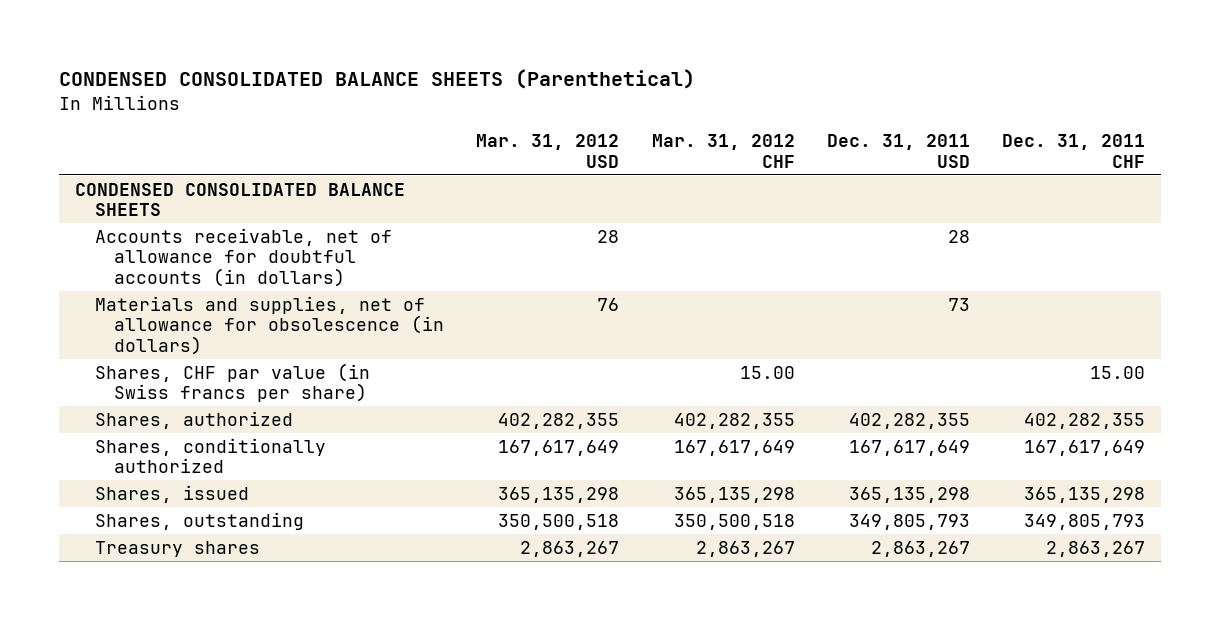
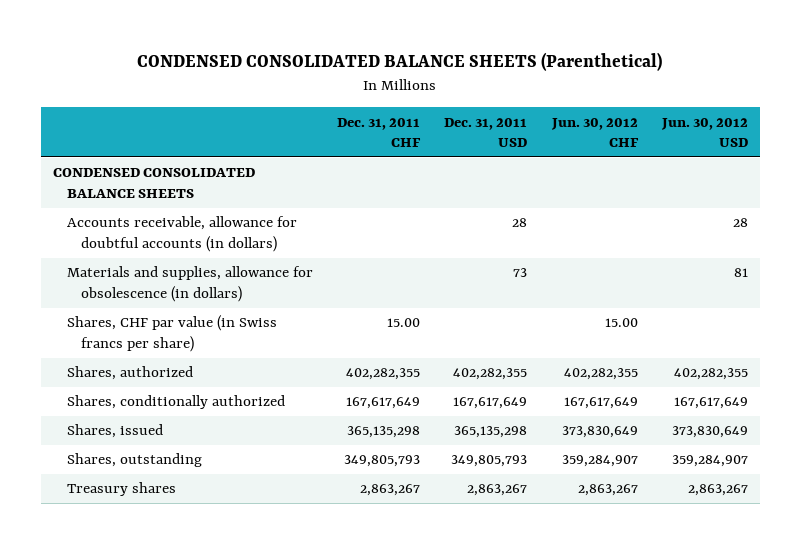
- | Mar. 31, 2012 USD | Mar. 31, 2012 CHF | Dec. 31, 2011 USD | Dec. 31, 2011 CHF
+ | Dec. 31, 2011 CHF | Dec. 31, 2011 USD | Jun. 30, 2012 CHF | Jun. 30, 2012 USD
- Accounts receivable, net of allowance for doubtful accounts (in dollars) | 28 | | 28 |
- Materials and supplies, net of allowance for obsolescence (in dollars) | 76 | | 73 |
+ Accounts receivable, allowance for doubtful accounts (in dollars) | | 28 | | 28
+ Materials and supplies, allowance for obsolescence (in dollars) | | 73 | | 81

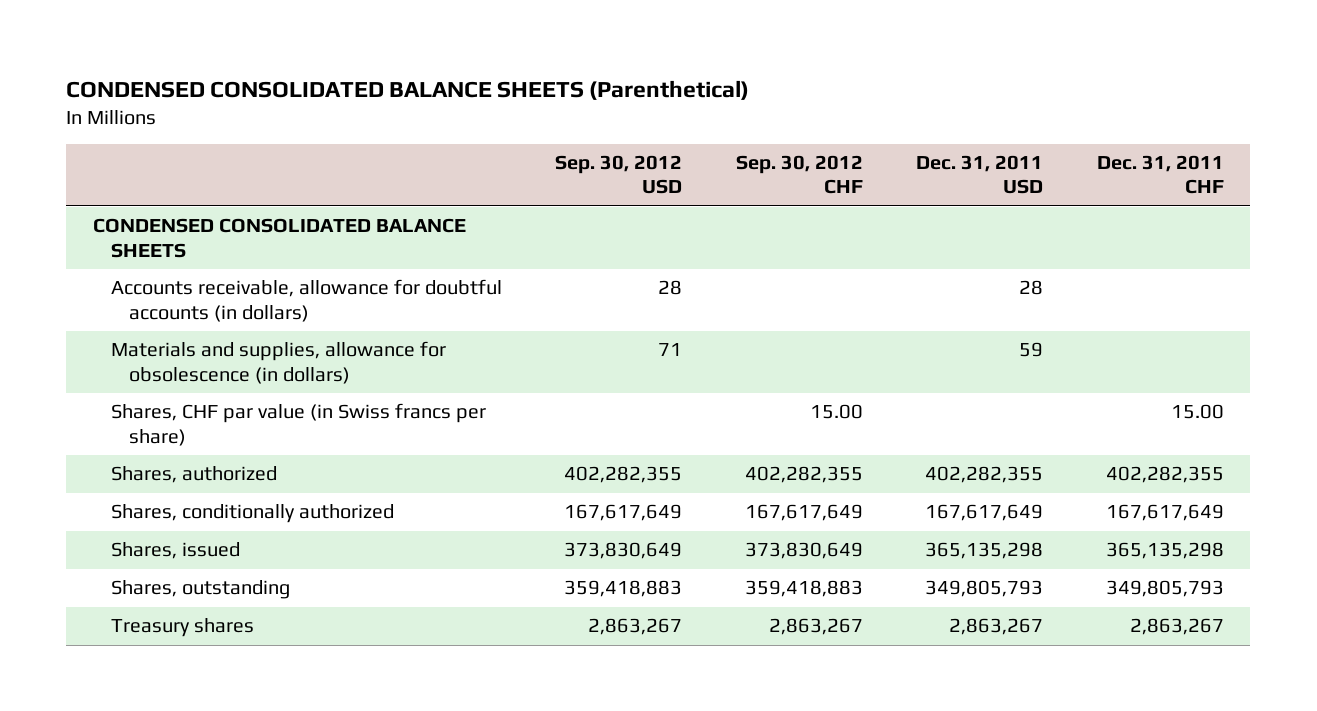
- | Dec. 31, 2011 CHF | Dec. 31, 2011 USD | Jun. 30, 2012 CHF | Jun. 30, 2012 USD
+ | Sep. 30, 2012 USD | Sep. 30, 2012 CHF | Dec. 31, 2011 USD | Dec. 31, 2011 CHF
- Materials and supplies, allowance for obsolescence (in dollars) | | 73 | | 81
+ Materials and supplies, allowance for obsolescence (in dollars) | 71 | | 59 |

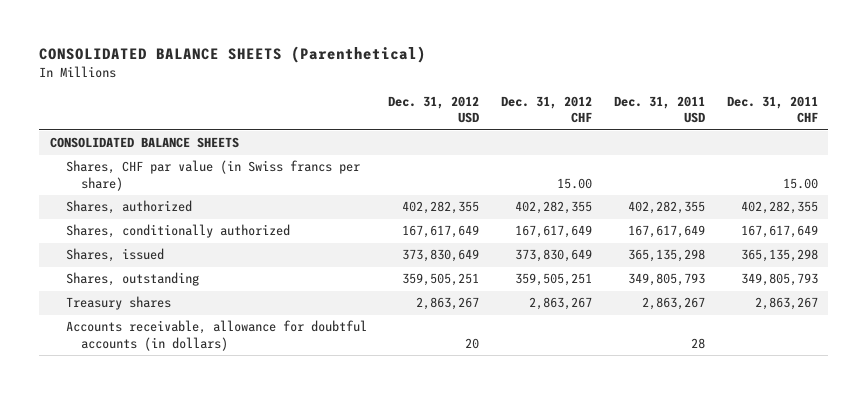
- CONDENSED CONSOLIDATED BALANCE SHEETS (Parenthetical)
+ CONSOLIDATED BALANCE SHEETS (Parenthetical)
- | Sep. 30, 2012 USD | Sep. 30, 2012 CHF | Dec. 31, 2011 USD | Dec. 31, 2011 CHF
+ | Dec. 31, 2012 USD | Dec. 31, 2012 CHF | Dec. 31, 2011 USD | Dec. 31, 2011 CHF
- CONDENSED CONSOLIDATED BALANCE SHEETS
- Materials and supplies, allowance for obsolescence (in dollars) | 71 | | 59 |
+ CONSOLIDATED BALANCE SHEETS
moved down: Accounts receivable, allowance for doubtful accounts (in dollars) | 20 | | 28 |

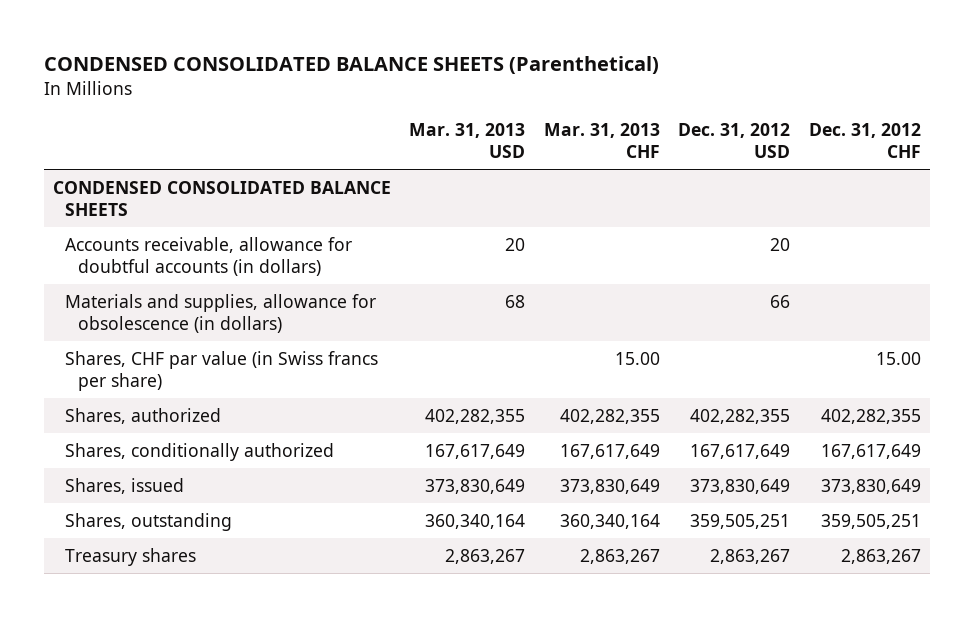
- CONSOLIDATED BALANCE SHEETS (Parenthetical)
+ CONDENSED CONSOLIDATED BALANCE SHEETS (Parenthetical)
- | Dec. 31, 2012 USD | Dec. 31, 2012 CHF | Dec. 31, 2011 USD | Dec. 31, 2011 CHF
+ | Mar. 31, 2013 USD | Mar. 31, 2013 CHF | Dec. 31, 2012 USD | Dec. 31, 2012 CHF
- CONSOLIDATED BALANCE SHEETS
+ CONDENSED CONSOLIDATED BALANCE SHEETS
moved up: Accounts receivable, allowance for doubtful accounts (in dollars) | 20 | | 20 |
+ Materials and supplies, allowance for obsolescence (in dollars) | 68 | | 66 |

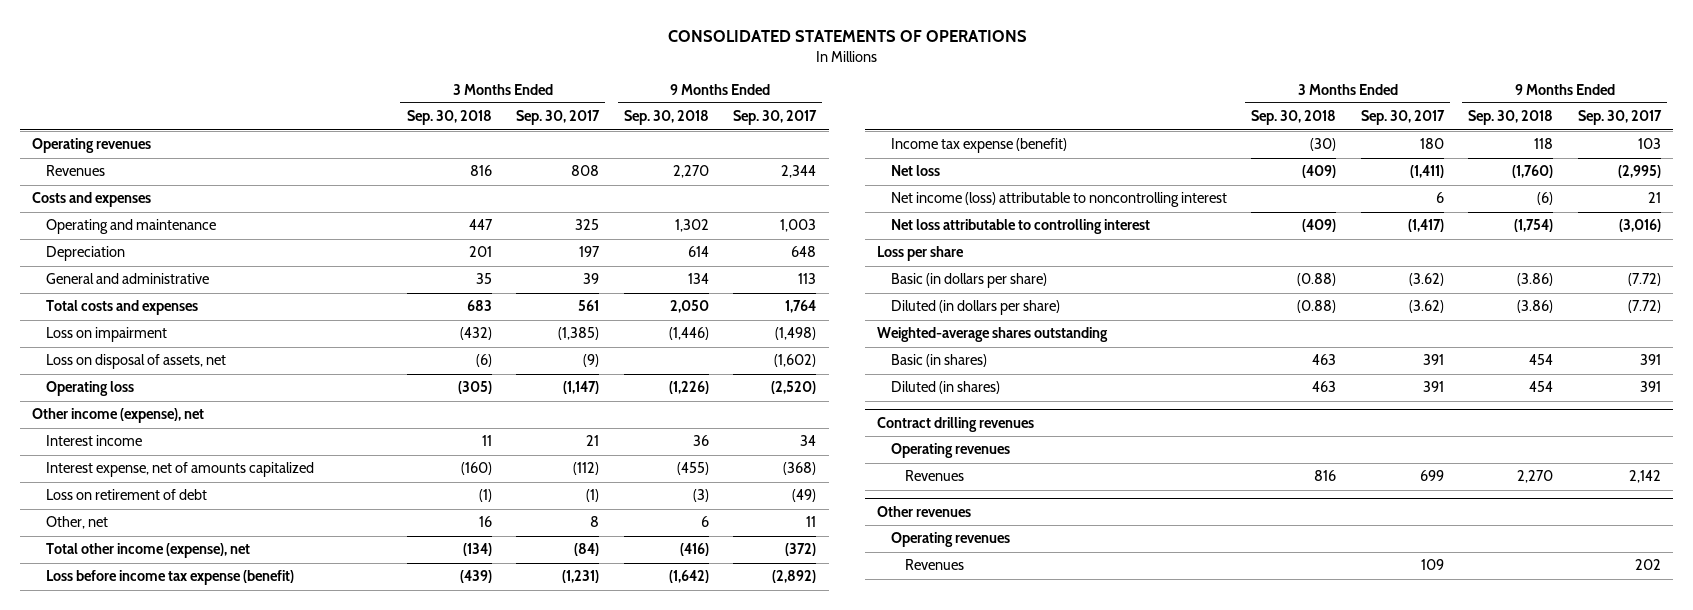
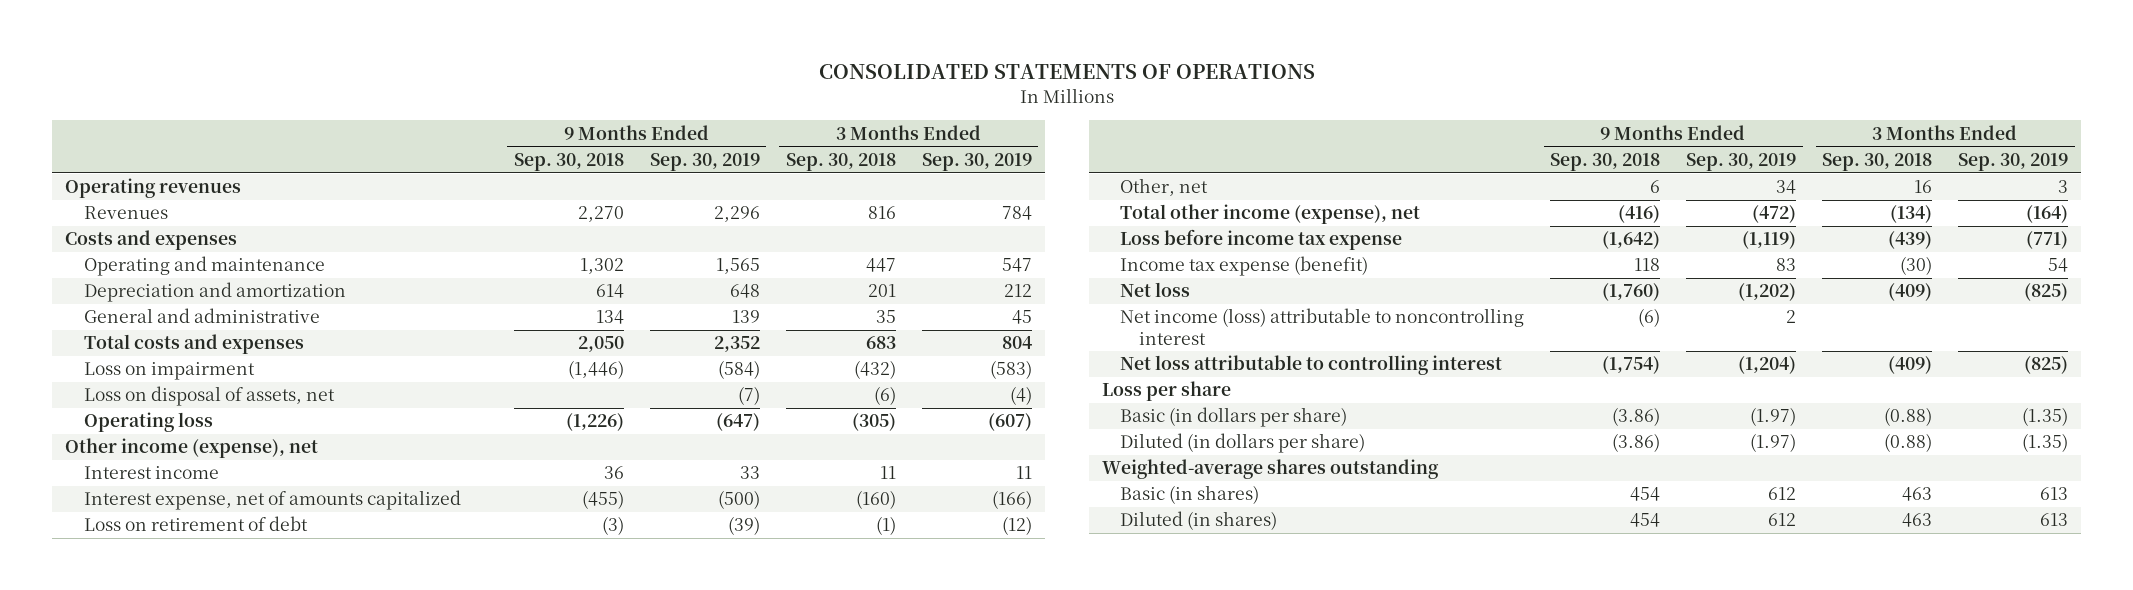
- | 3 Months Ended Sep. 30, 2018 | 3 Months Ended Sep. 30, 2017 | 9 Months Ended Sep. 30, 2018 | 9 Months Ended Sep. 30, 2017
+ | 9 Months Ended Sep. 30, 2018 | 9 Months Ended Sep. 30, 2019 | 3 Months Ended Sep. 30, 2018 | 3 Months Ended Sep. 30, 2019
- Depreciation | 201 | 197 | 614 | 648
+ Depreciation and amortization | 614 | 648 | 201 | 212
- Loss before income tax expense (benefit) | (439) | (1,231) | (1,642) | (2,892)
+ Loss before income tax expense | (1,642) | (1,119) | (439) | (771)
- Contract drilling revenues
- Operating revenues
- Revenues | 816 | 699 | 2,270 | 2,142
- Other revenues
- Operating revenues
- Revenues | | 109 | | 202

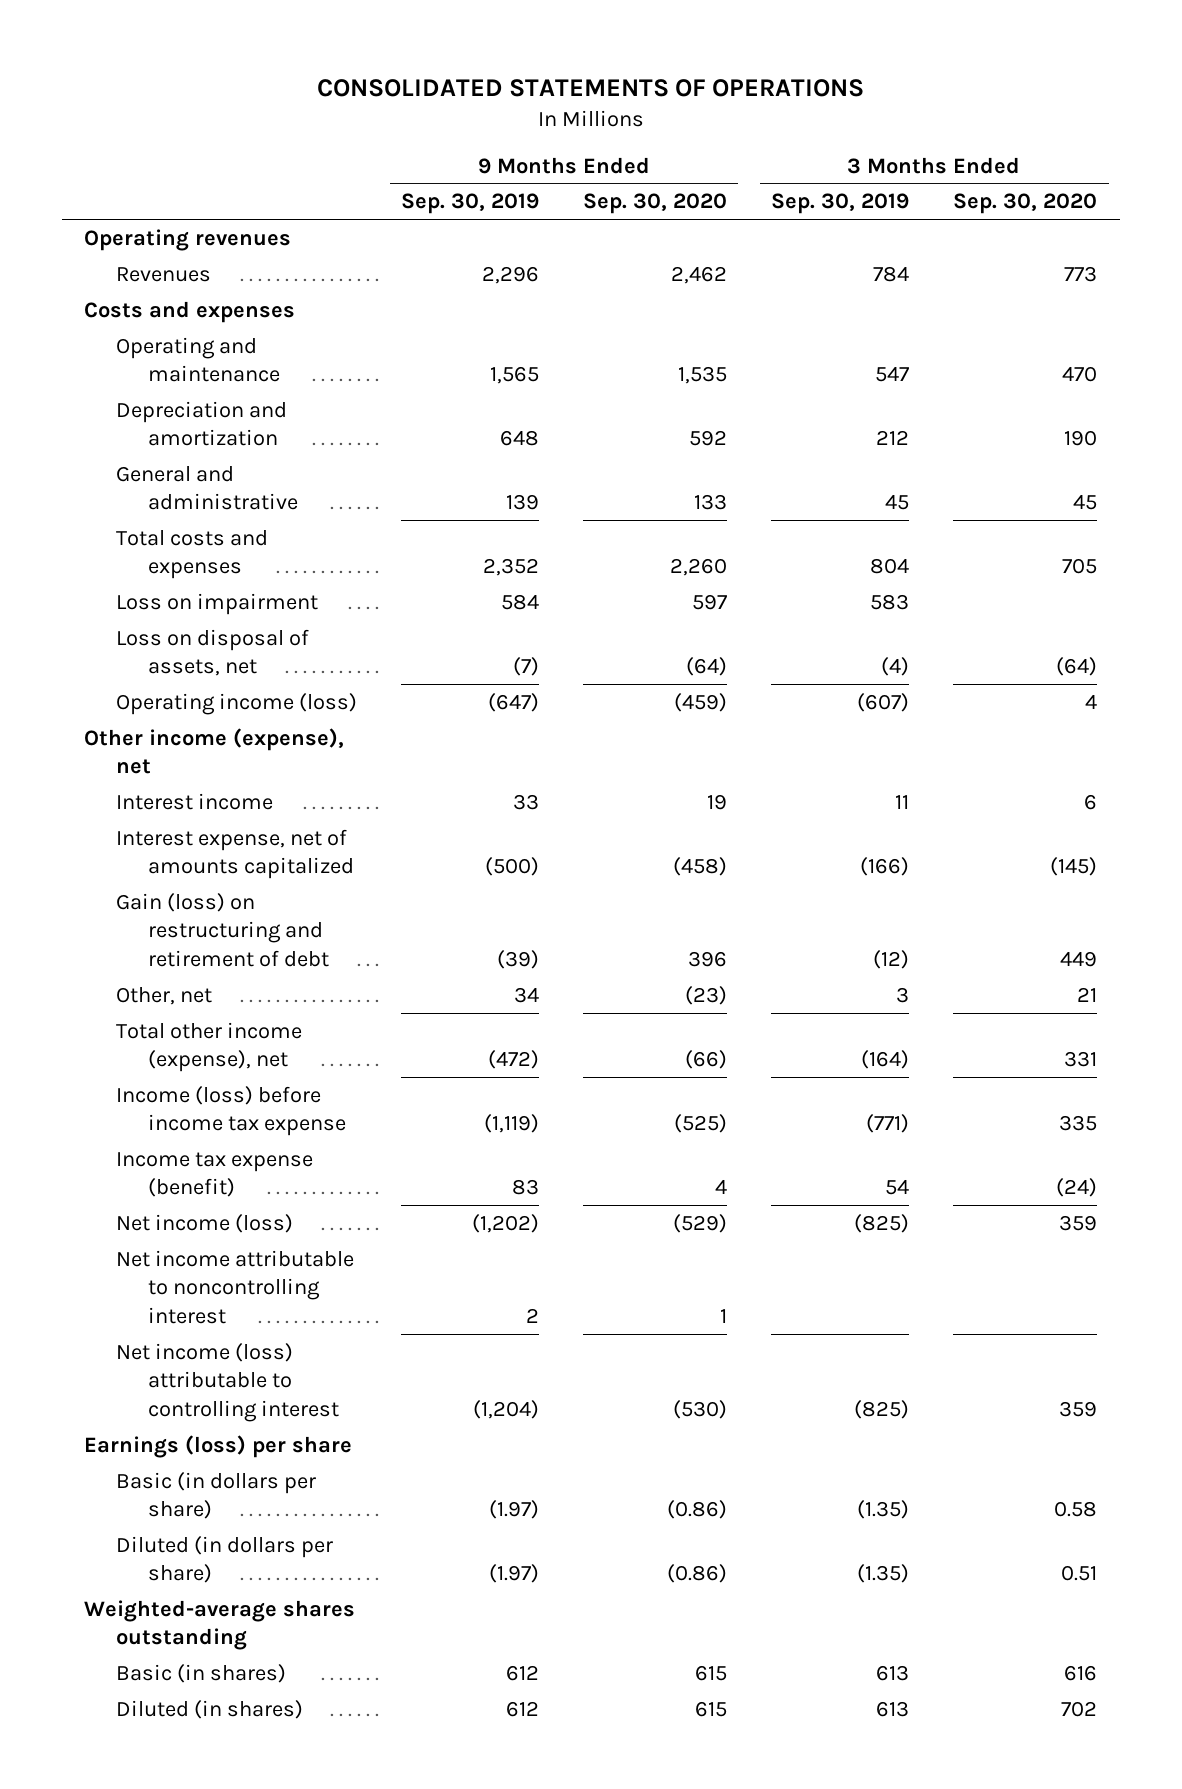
- | 9 Months Ended Sep. 30, 2018 | 9 Months Ended Sep. 30, 2019 | 3 Months Ended Sep. 30, 2018 | 3 Months Ended Sep. 30, 2019
+ | 9 Months Ended Sep. 30, 2019 | 9 Months Ended Sep. 30, 2020 | 3 Months Ended Sep. 30, 2019 | 3 Months Ended Sep. 30, 2020
- Loss on impairment | (1,446) | (584) | (432) | (583)
+ Loss on impairment | 584 | 597 | 583 |
- Operating loss | (1,226) | (647) | (305) | (607)
+ Operating income (loss) | (647) | (459) | (607) | 4
- Loss on retirement of debt | (3) | (39) | (1) | (12)
+ Gain (loss) on restructuring and retirement of debt | (39) | 396 | (12) | 449
- Loss before income tax expense | (1,642) | (1,119) | (439) | (771)
+ Income (loss) before income tax expense | (1,119) | (525) | (771) | 335
- Net loss | (1,760) | (1,202) | (409) | (825)
- Net income (loss) attributable to noncontrolling interest | (6) | 2 | |
- Net loss attributable to controlling interest | (1,754) | (1,204) | (409) | (825)
- Loss per share
+ Net income (loss) | (1,202) | (529) | (825) | 359
+ Net income attributable to noncontrolling interest | 2 | 1 | |
+ Net income (loss) attributable to controlling interest | (1,204) | (530) | (825) | 359
+ Earnings (loss) per share

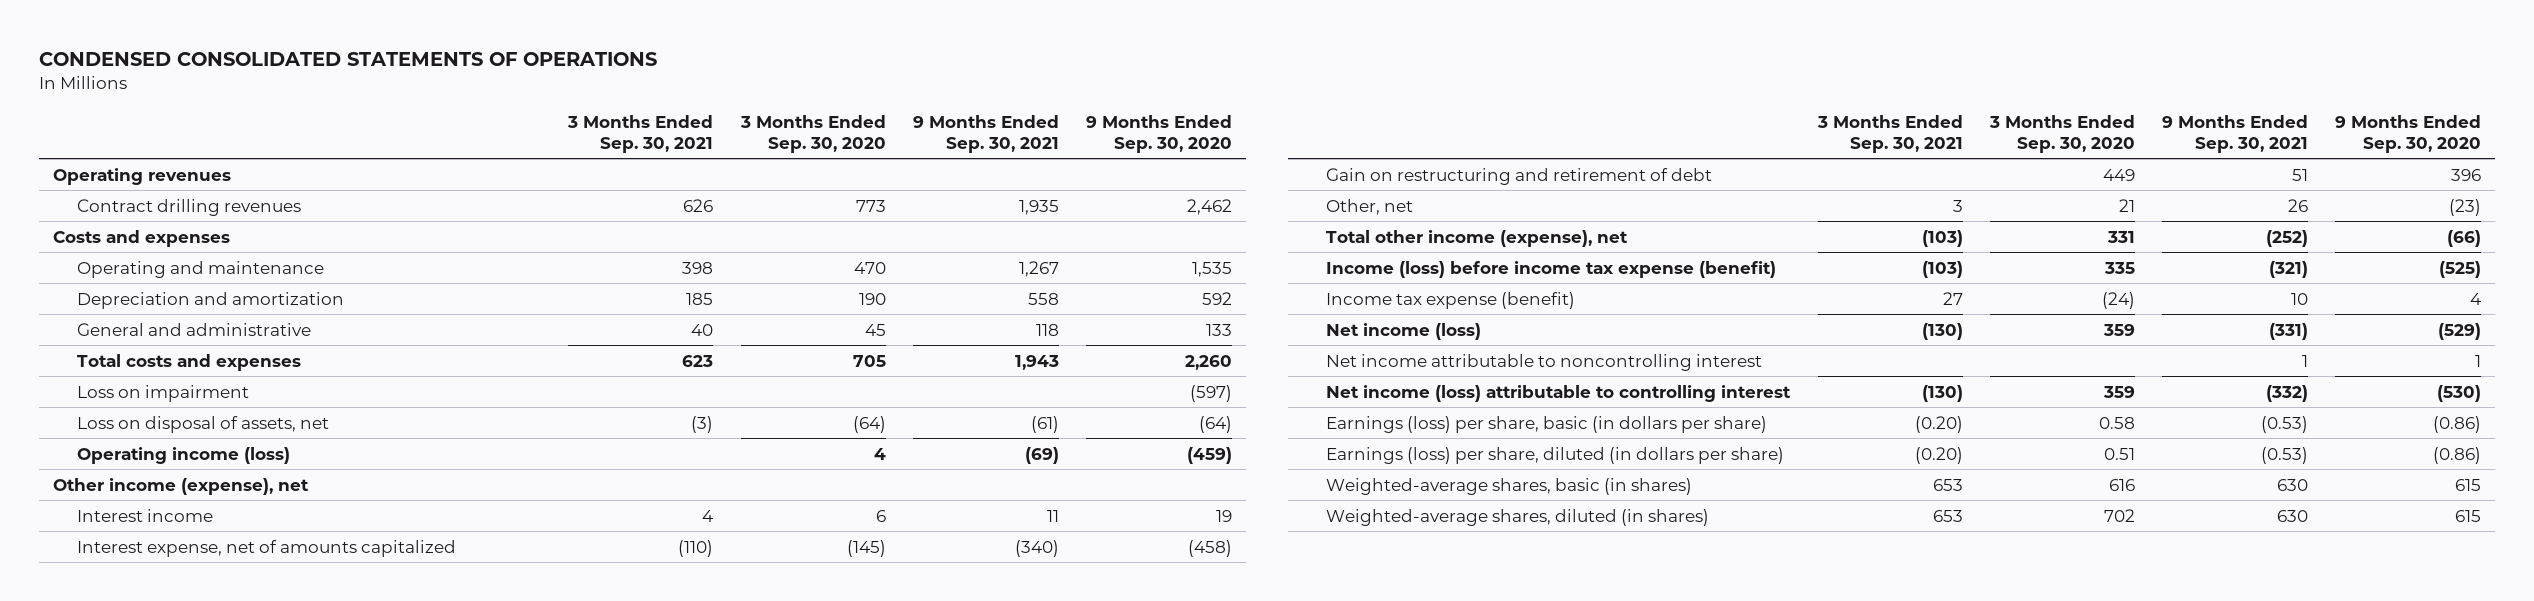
- CONSOLIDATED STATEMENTS OF OPERATIONS
+ CONDENSED CONSOLIDATED STATEMENTS OF OPERATIONS
- | 9 Months Ended Sep. 30, 2019 | 9 Months Ended Sep. 30, 2020 | 3 Months Ended Sep. 30, 2019 | 3 Months Ended Sep. 30, 2020
+ | 3 Months Ended Sep. 30, 2021 | 3 Months Ended Sep. 30, 2020 | 9 Months Ended Sep. 30, 2021 | 9 Months Ended Sep. 30, 2020
- Revenues | 2,296 | 2,462 | 784 | 773
+ Contract drilling revenues | 626 | 773 | 1,935 | 2,462
- Loss on impairment | 584 | 597 | 583 |
+ Loss on impairment | | | | (597)
- Gain (loss) on restructuring and retirement of debt | (39) | 396 | (12) | 449
+ Gain on restructuring and retirement of debt | | 449 | 51 | 396
- Income (loss) before income tax expense | (1,119) | (525) | (771) | 335
+ Income (loss) before income tax expense (benefit) | (103) | 335 | (321) | (525)
- Earnings (loss) per share
- Basic (in dollars per share) | (1.97) | (0.86) | (1.35) | 0.58
- Diluted (in dollars per share) | (1.97) | (0.86) | (1.35) | 0.51
- Weighted-average shares outstanding
- Basic (in shares) | 612 | 615 | 613 | 616
- Diluted (in shares) | 612 | 615 | 613 | 702
+ Earnings (loss) per share, basic (in dollars per share) | (0.20) | 0.58 | (0.53) | (0.86)
+ Earnings (loss) per share, diluted (in dollars per share) | (0.20) | 0.51 | (0.53) | (0.86)
+ Weighted-average shares, basic (in shares) | 653 | 616 | 630 | 615
+ Weighted-average shares, diluted (in shares) | 653 | 702 | 630 | 615

